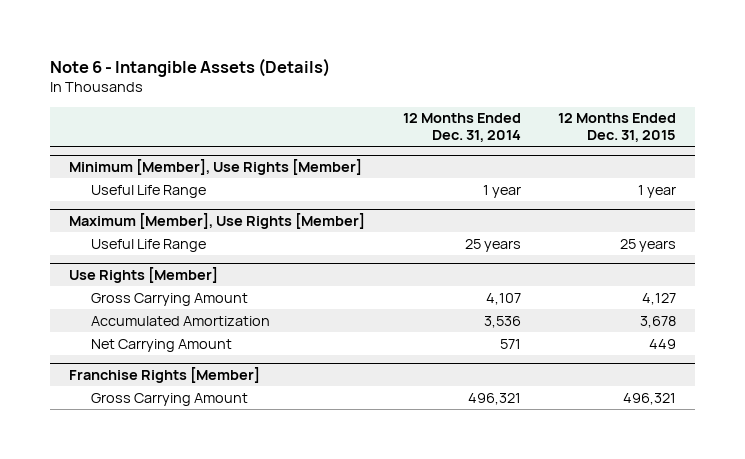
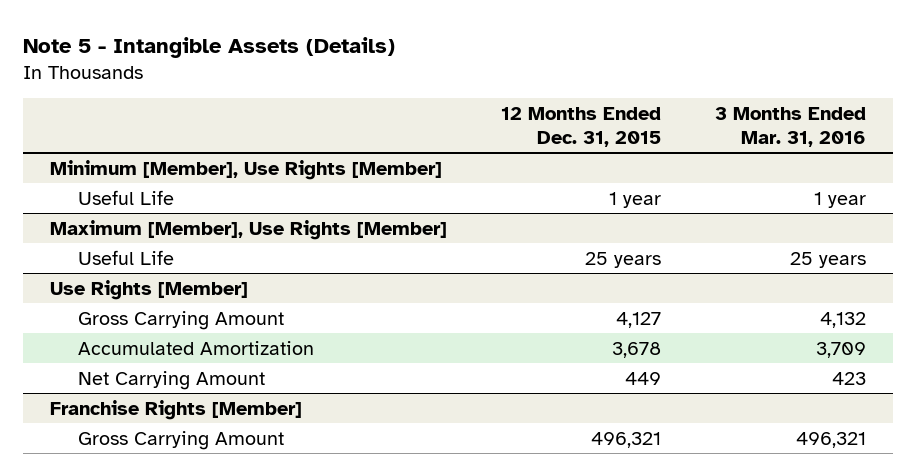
- Note 6 - Intangible Assets (Details)
+ Note 5 - Intangible Assets (Details)
- | 12 Months Ended Dec. 31, 2014 | 12 Months Ended Dec. 31, 2015
+ | 12 Months Ended Dec. 31, 2015 | 3 Months Ended Mar. 31, 2016
@ Minimum [Member], Use Rights [Member]
- Useful Life Range | 1 year | 1 year
+ Useful Life | 1 year | 1 year
@ Maximum [Member], Use Rights [Member]
- Useful Life Range | 25 years | 25 years
+ Useful Life | 25 years | 25 years

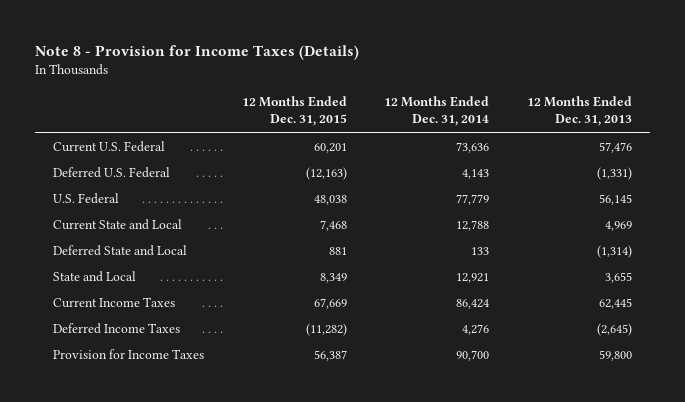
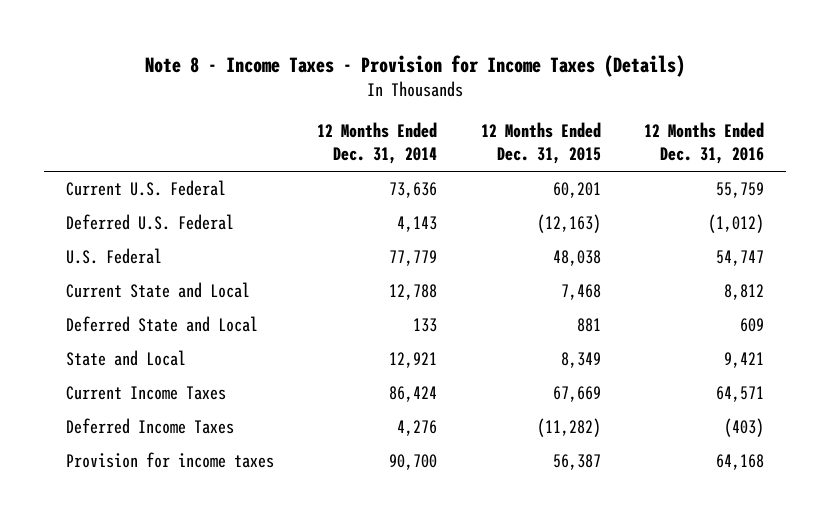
- Note 8 - Provision for Income Taxes (Details)
+ Note 8 - Income Taxes - Provision for Income Taxes (Details)
- | 12 Months Ended Dec. 31, 2015 | 12 Months Ended Dec. 31, 2014 | 12 Months Ended Dec. 31, 2013
+ | 12 Months Ended Dec. 31, 2014 | 12 Months Ended Dec. 31, 2015 | 12 Months Ended Dec. 31, 2016
- Provision for Income Taxes | 56,387 | 90,700 | 59,800
+ Provision for income taxes | 90,700 | 56,387 | 64,168

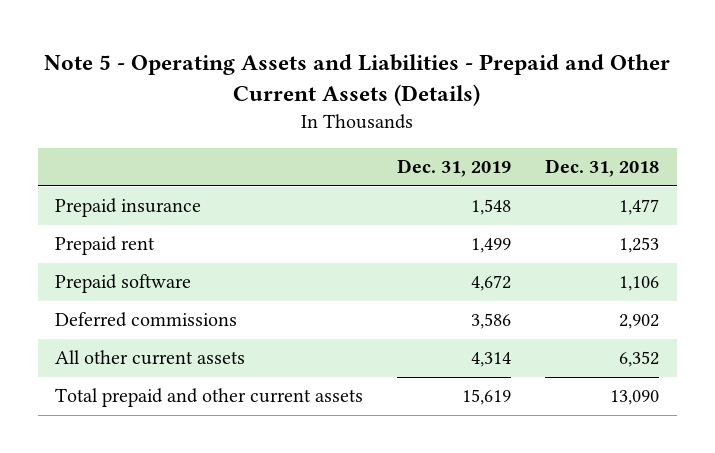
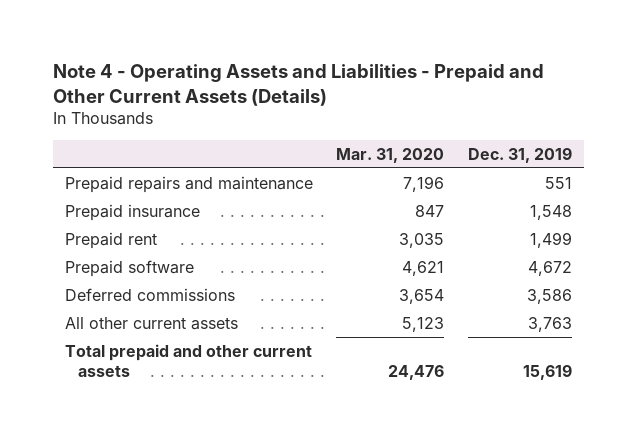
- Note 5 - Operating Assets and Liabilities - Prepaid and Other Current Assets (Details)
+ Note 4 - Operating Assets and Liabilities - Prepaid and Other Current Assets (Details)
- | Dec. 31, 2019 | Dec. 31, 2018
+ | Mar. 31, 2020 | Dec. 31, 2019
+ Prepaid repairs and maintenance | 7,196 | 551
- All other current assets | 4,314 | 6,352
+ All other current assets | 5,123 | 3,763

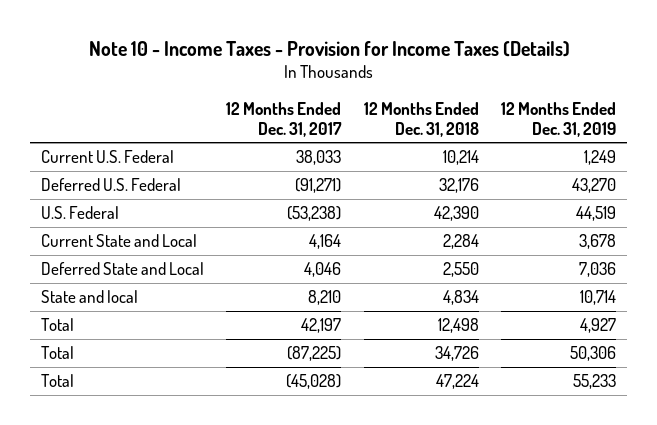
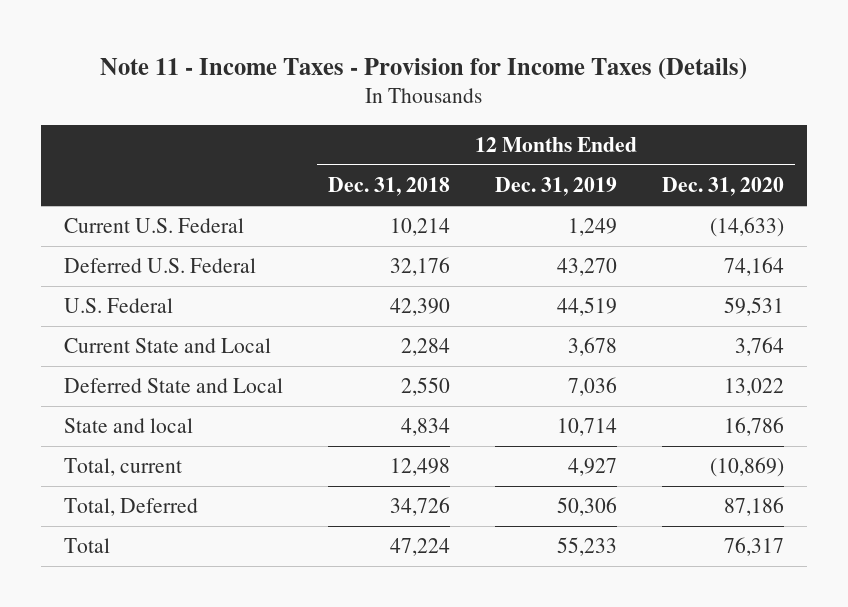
- Note 10 - Income Taxes - Provision for Income Taxes (Details)
+ Note 11 - Income Taxes - Provision for Income Taxes (Details)
- | 12 Months Ended Dec. 31, 2017 | 12 Months Ended Dec. 31, 2018 | 12 Months Ended Dec. 31, 2019
+ | 12 Months Ended Dec. 31, 2018 | 12 Months Ended Dec. 31, 2019 | 12 Months Ended Dec. 31, 2020
- Total | 42,197 | 12,498 | 4,927
- Total | (87,225) | 34,726 | 50,306
+ Total, current | 12,498 | 4,927 | (10,869)
+ Total, Deferred | 34,726 | 50,306 | 87,186

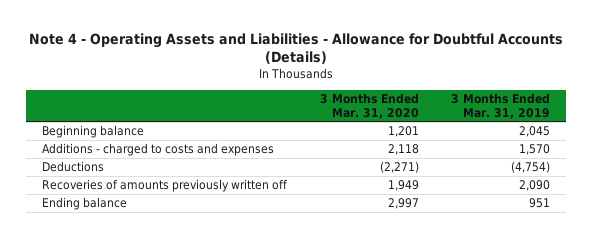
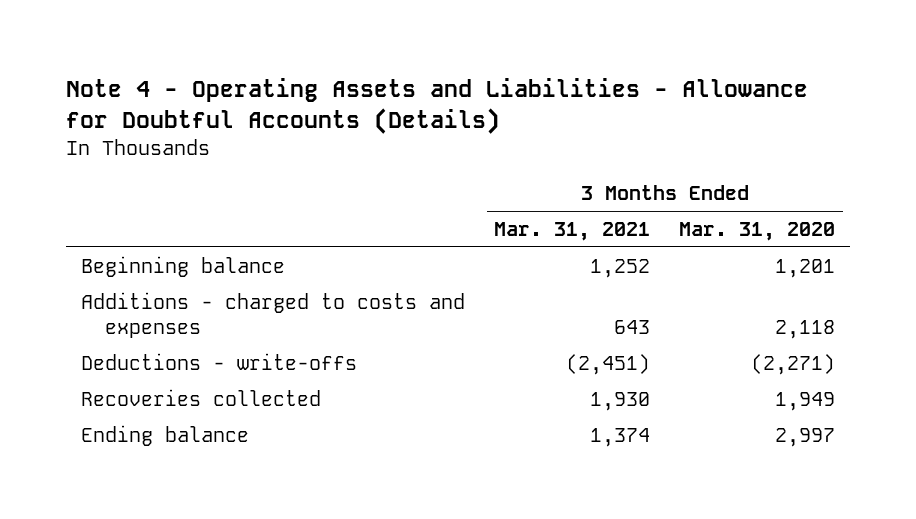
- | 3 Months Ended Mar. 31, 2020 | 3 Months Ended Mar. 31, 2019
+ | 3 Months Ended Mar. 31, 2021 | 3 Months Ended Mar. 31, 2020
- Deductions | (2,271) | (4,754)
- Recoveries of amounts previously written off | 1,949 | 2,090
+ Deductions - write-offs | (2,451) | (2,271)
+ Recoveries collected | 1,930 | 1,949

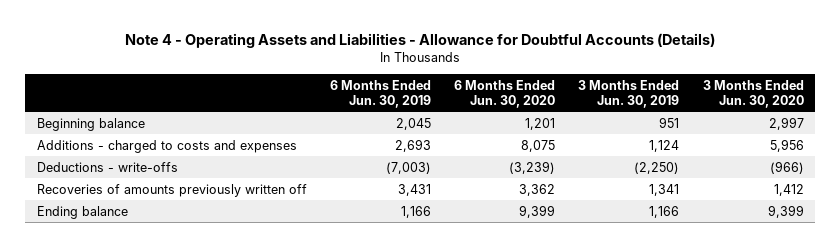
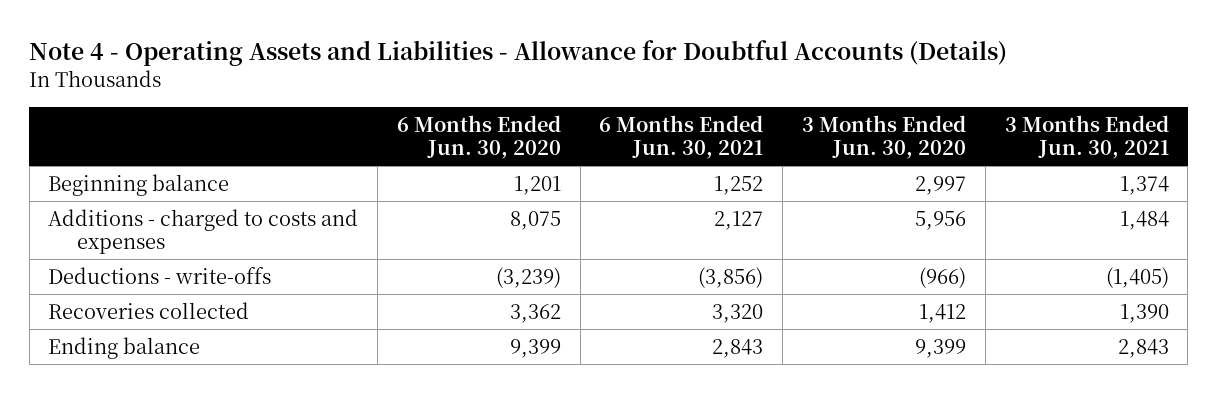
- | 6 Months Ended Jun. 30, 2019 | 6 Months Ended Jun. 30, 2020 | 3 Months Ended Jun. 30, 2019 | 3 Months Ended Jun. 30, 2020
+ | 6 Months Ended Jun. 30, 2020 | 6 Months Ended Jun. 30, 2021 | 3 Months Ended Jun. 30, 2020 | 3 Months Ended Jun. 30, 2021
- Recoveries of amounts previously written off | 3,431 | 3,362 | 1,341 | 1,412
+ Recoveries collected | 3,362 | 3,320 | 1,412 | 1,390

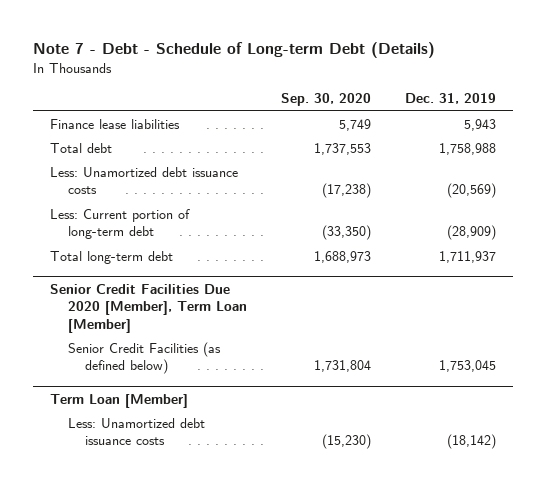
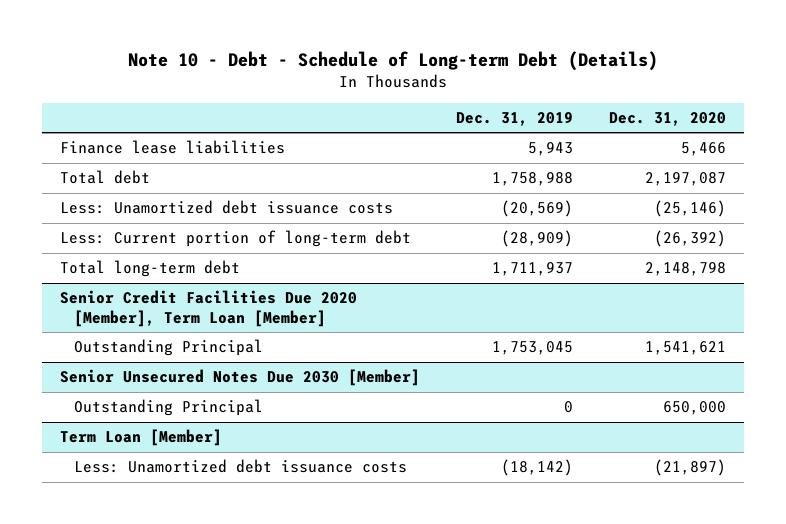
- Note 7 - Debt - Schedule of Long-term Debt (Details)
+ Note 10 - Debt - Schedule of Long-term Debt (Details)
- | Sep. 30, 2020 | Dec. 31, 2019
+ | Dec. 31, 2019 | Dec. 31, 2020
@ Senior Credit Facilities Due 2020 [Member], Term Loan [Member]
- Senior Credit Facilities (as defined below) | 1,731,804 | 1,753,045
+ Outstanding Principal | 1,753,045 | 1,541,621
+ Senior Unsecured Notes Due 2030 [Member]
+ Outstanding Principal | 0 | 650,000

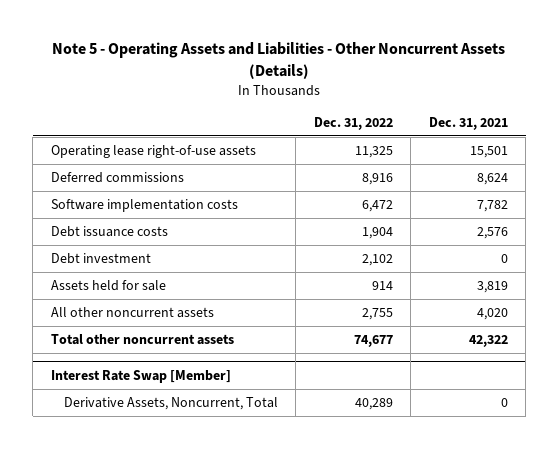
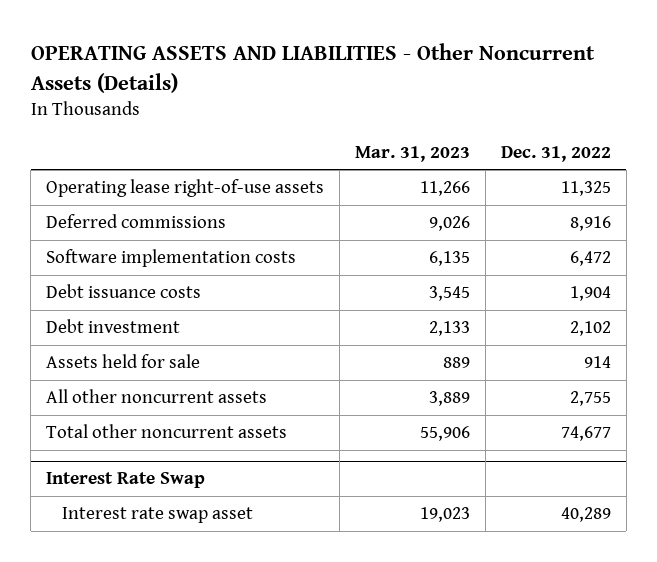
- Note 5 - Operating Assets and Liabilities - Other Noncurrent Assets (Details)
+ OPERATING ASSETS AND LIABILITIES - Other Noncurrent Assets (Details)
- | Dec. 31, 2022 | Dec. 31, 2021
+ | Mar. 31, 2023 | Dec. 31, 2022
- Interest Rate Swap [Member]
- Derivative Assets, Noncurrent, Total | 40,289 | 0
+ Interest Rate Swap
+ Interest rate swap asset | 19,023 | 40,289

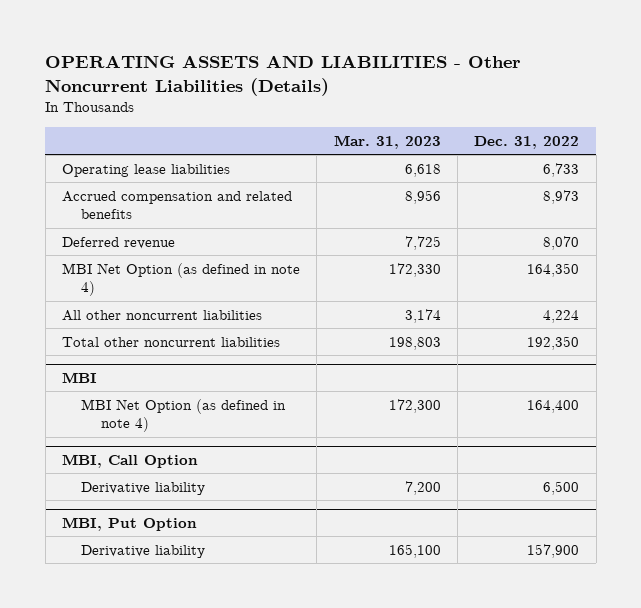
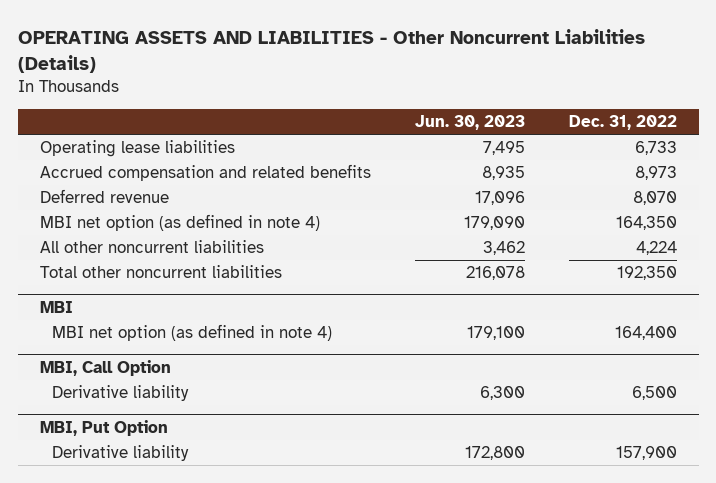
- | Mar. 31, 2023 | Dec. 31, 2022
+ | Jun. 30, 2023 | Dec. 31, 2022
- MBI Net Option (as defined in note 4) | 172,330 | 164,350
+ MBI net option (as defined in note 4) | 179,090 | 164,350
@ MBI
- MBI Net Option (as defined in note 4) | 172,300 | 164,400
+ MBI net option (as defined in note 4) | 179,100 | 164,400

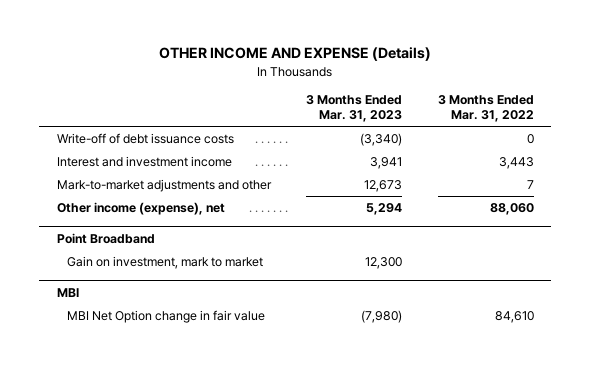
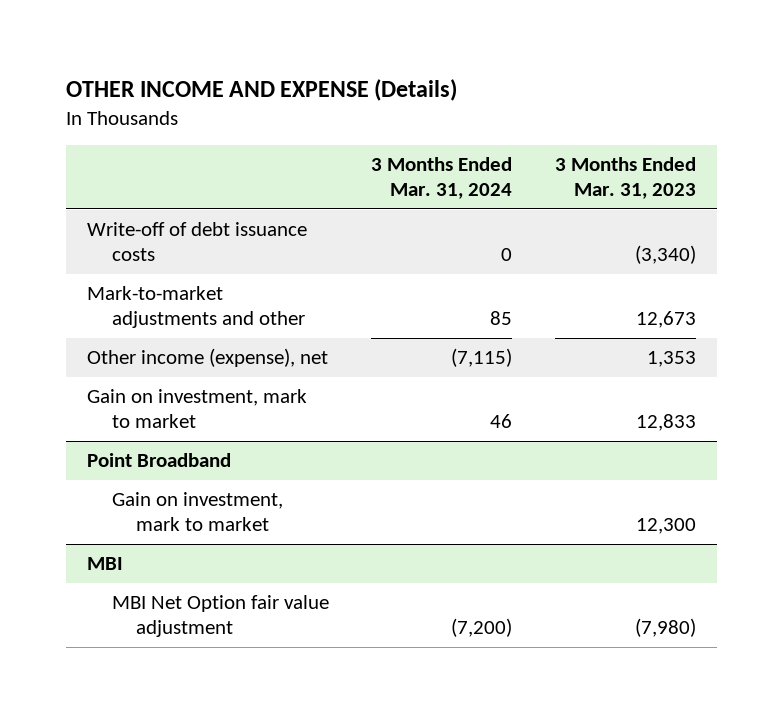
- | 3 Months Ended Mar. 31, 2023 | 3 Months Ended Mar. 31, 2022
+ | 3 Months Ended Mar. 31, 2024 | 3 Months Ended Mar. 31, 2023
- Interest and investment income | 3,941 | 3,443
- Other income (expense), net | 5,294 | 88,060
+ Other income (expense), net | (7,115) | 1,353
+ Gain on investment, mark to market | 46 | 12,833
@ MBI
- MBI Net Option change in fair value | (7,980) | 84,610
+ MBI Net Option fair value adjustment | (7,200) | (7,980)

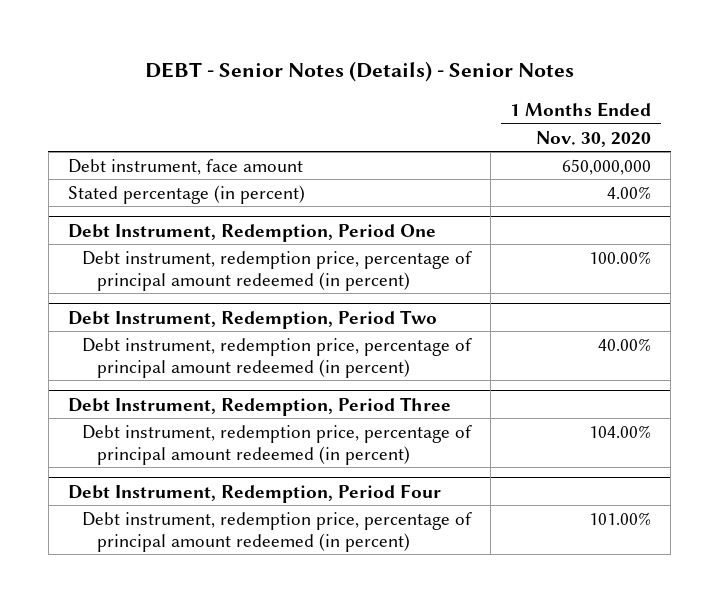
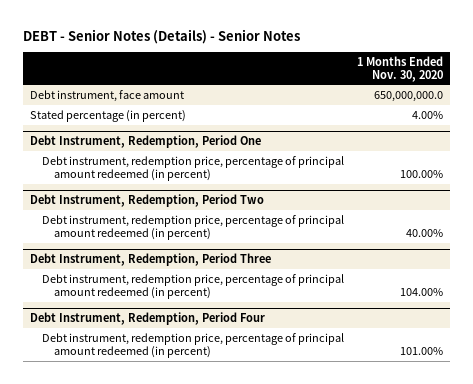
- Debt instrument, face amount | 650,000,000
+ Debt instrument, face amount | 650,000,000.0

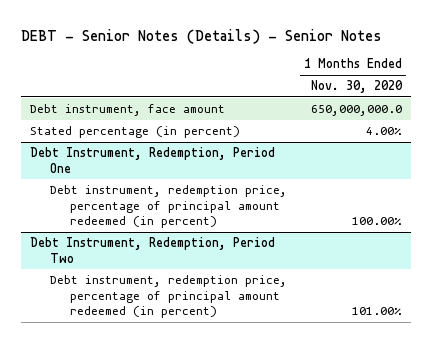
@ Debt Instrument, Redemption, Period Two
- Debt instrument, redemption price, percentage of principal amount redeemed (in percent) | 40.00%
- Debt Instrument, Redemption, Period Three
- Debt instrument, redemption price, percentage of principal amount redeemed (in percent) | 104.00%
- Debt Instrument, Redemption, Period Four

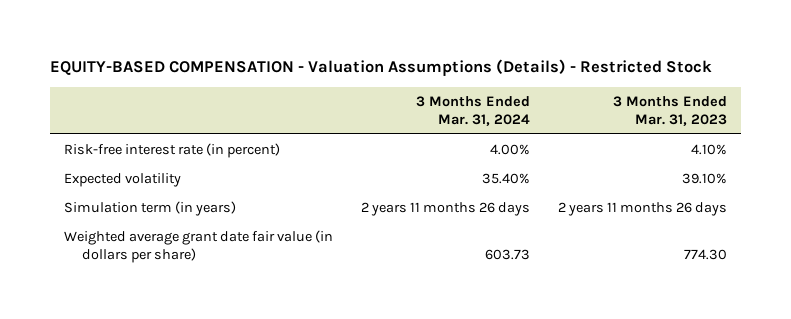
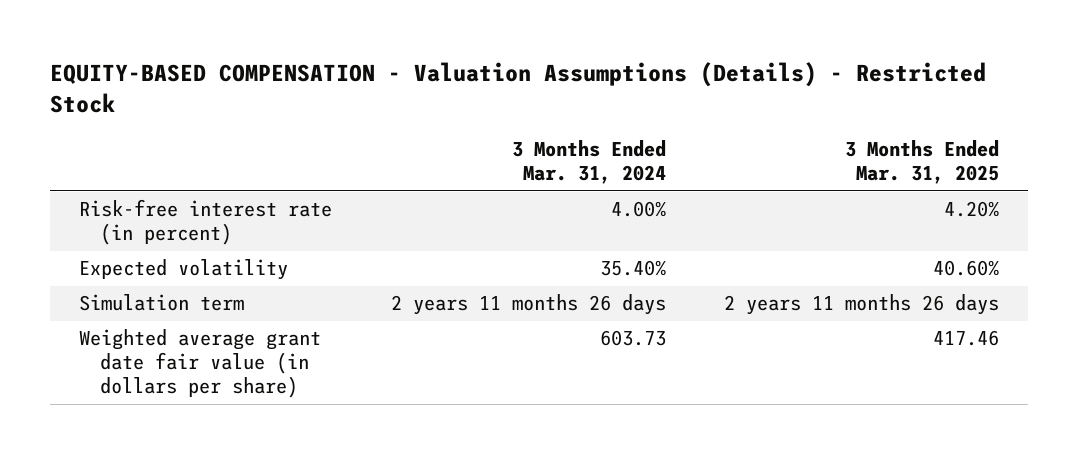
- | 3 Months Ended Mar. 31, 2024 | 3 Months Ended Mar. 31, 2023
+ | 3 Months Ended Mar. 31, 2024 | 3 Months Ended Mar. 31, 2025
- Simulation term (in years) | 2 years 11 months 26 days | 2 years 11 months 26 days
+ Simulation term | 2 years 11 months 26 days | 2 years 11 months 26 days

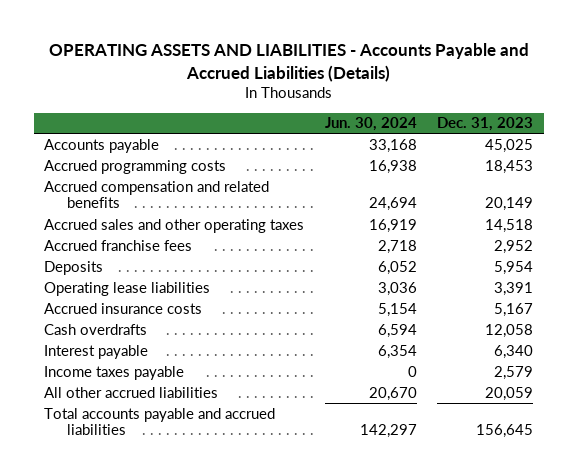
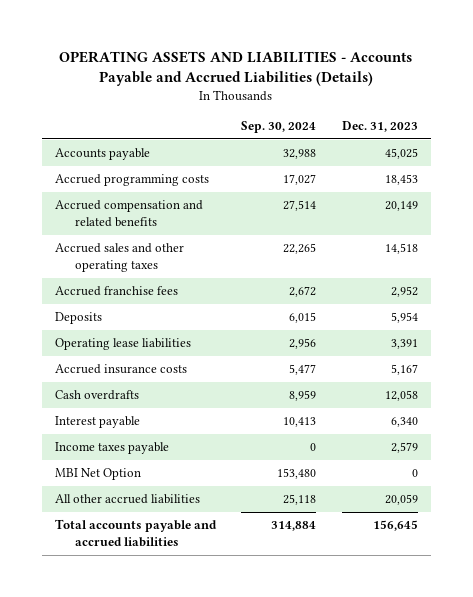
- | Jun. 30, 2024 | Dec. 31, 2023
+ | Sep. 30, 2024 | Dec. 31, 2023
+ MBI Net Option | 153,480 | 0

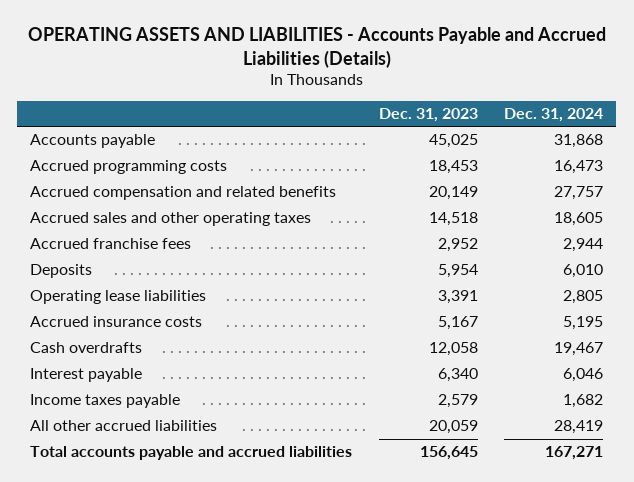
- | Sep. 30, 2024 | Dec. 31, 2023
+ | Dec. 31, 2023 | Dec. 31, 2024
- MBI Net Option | 153,480 | 0

